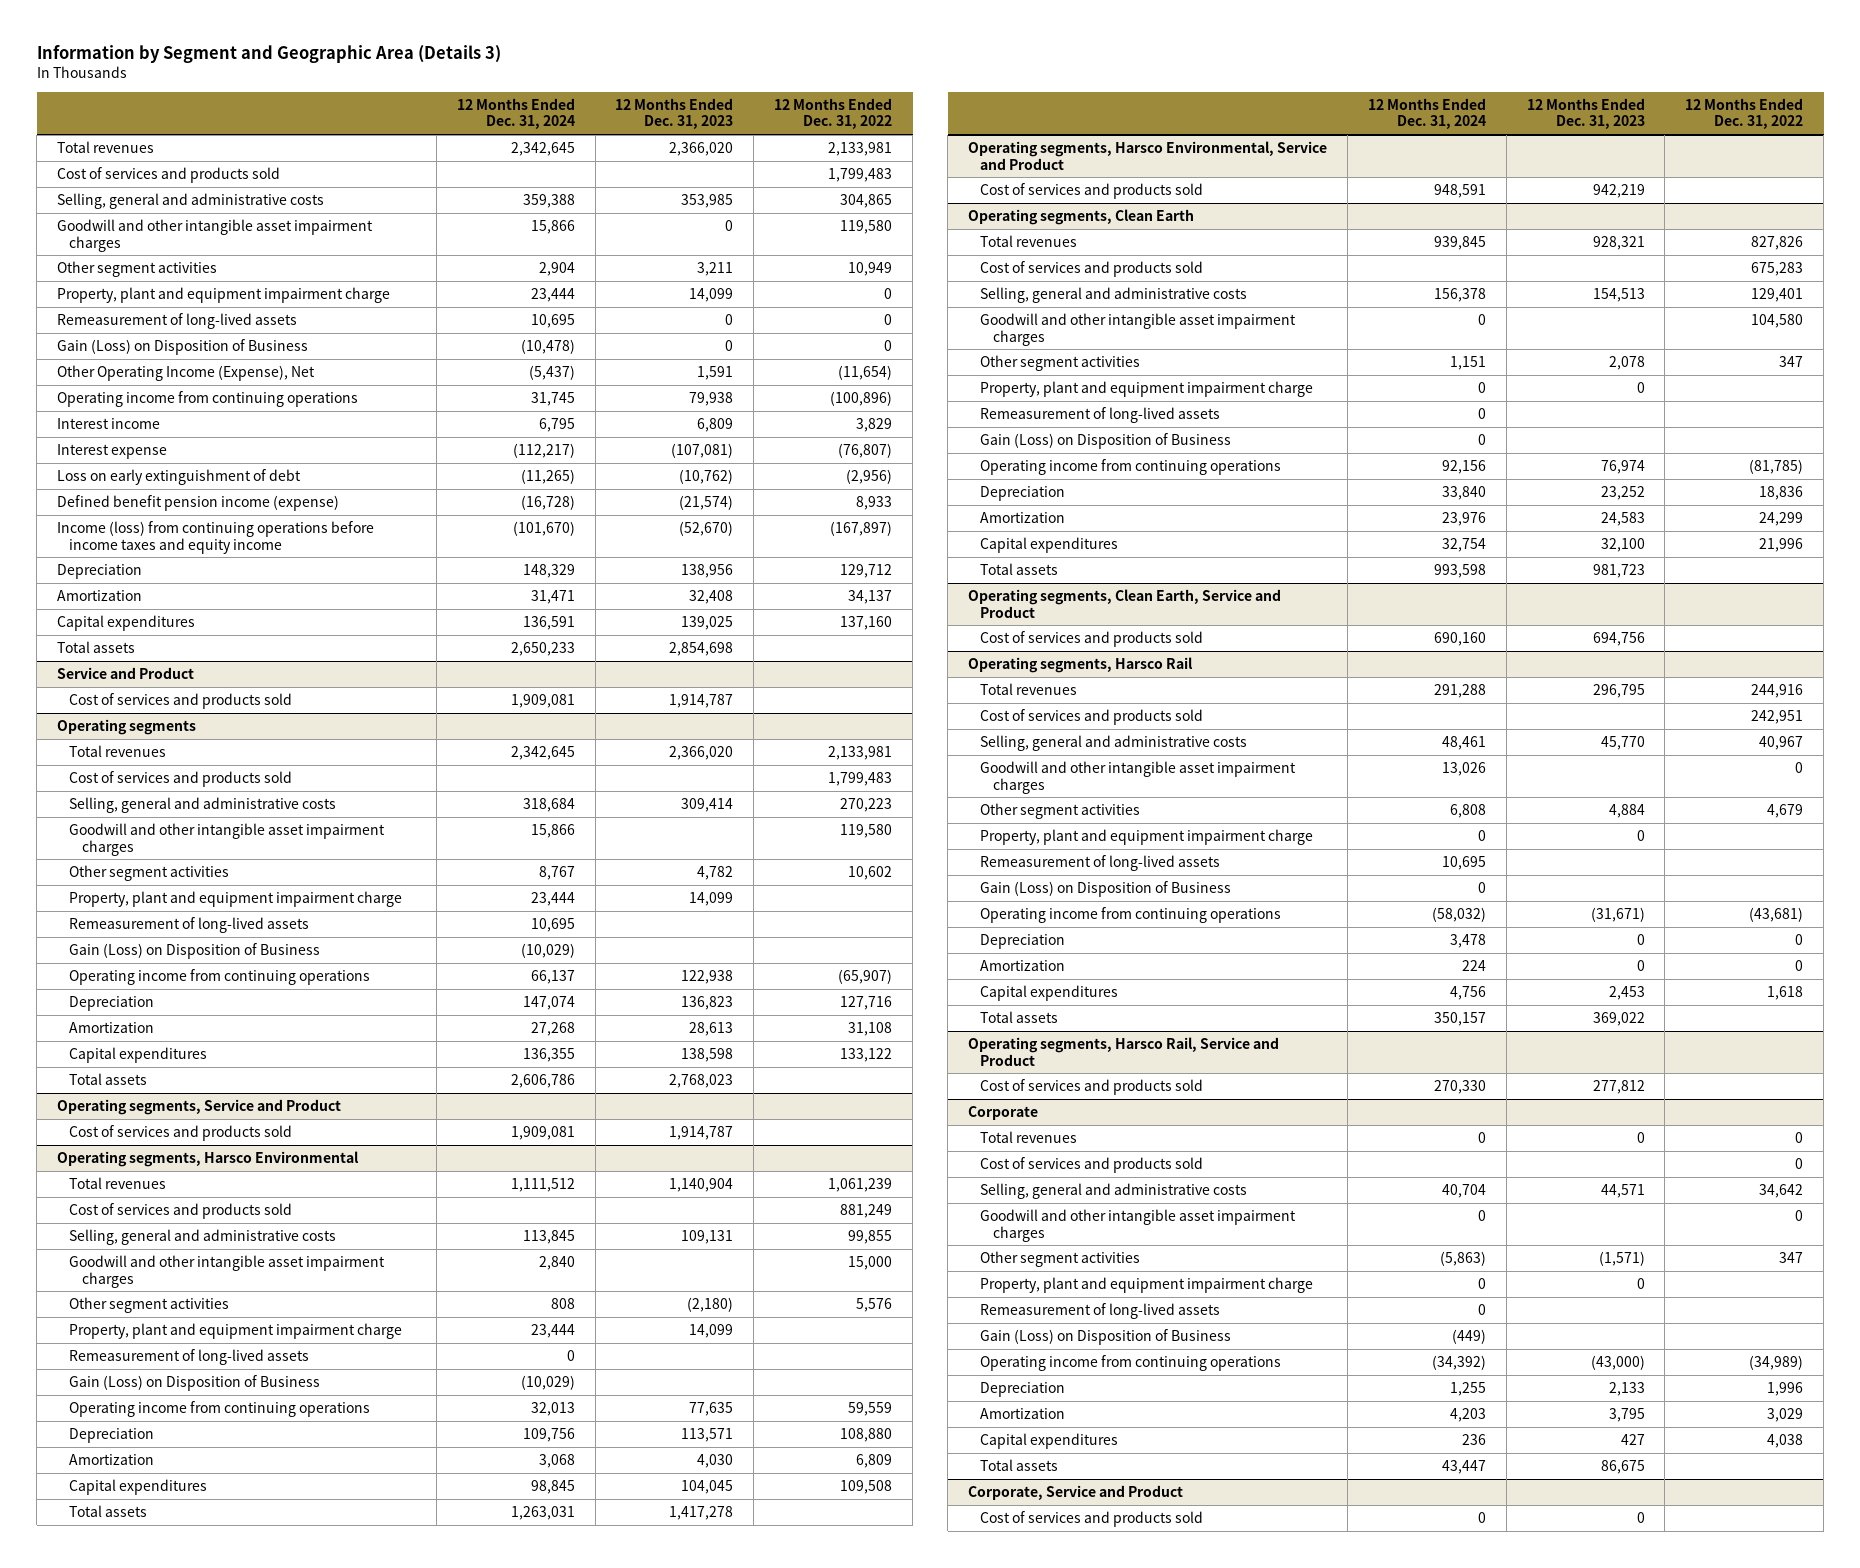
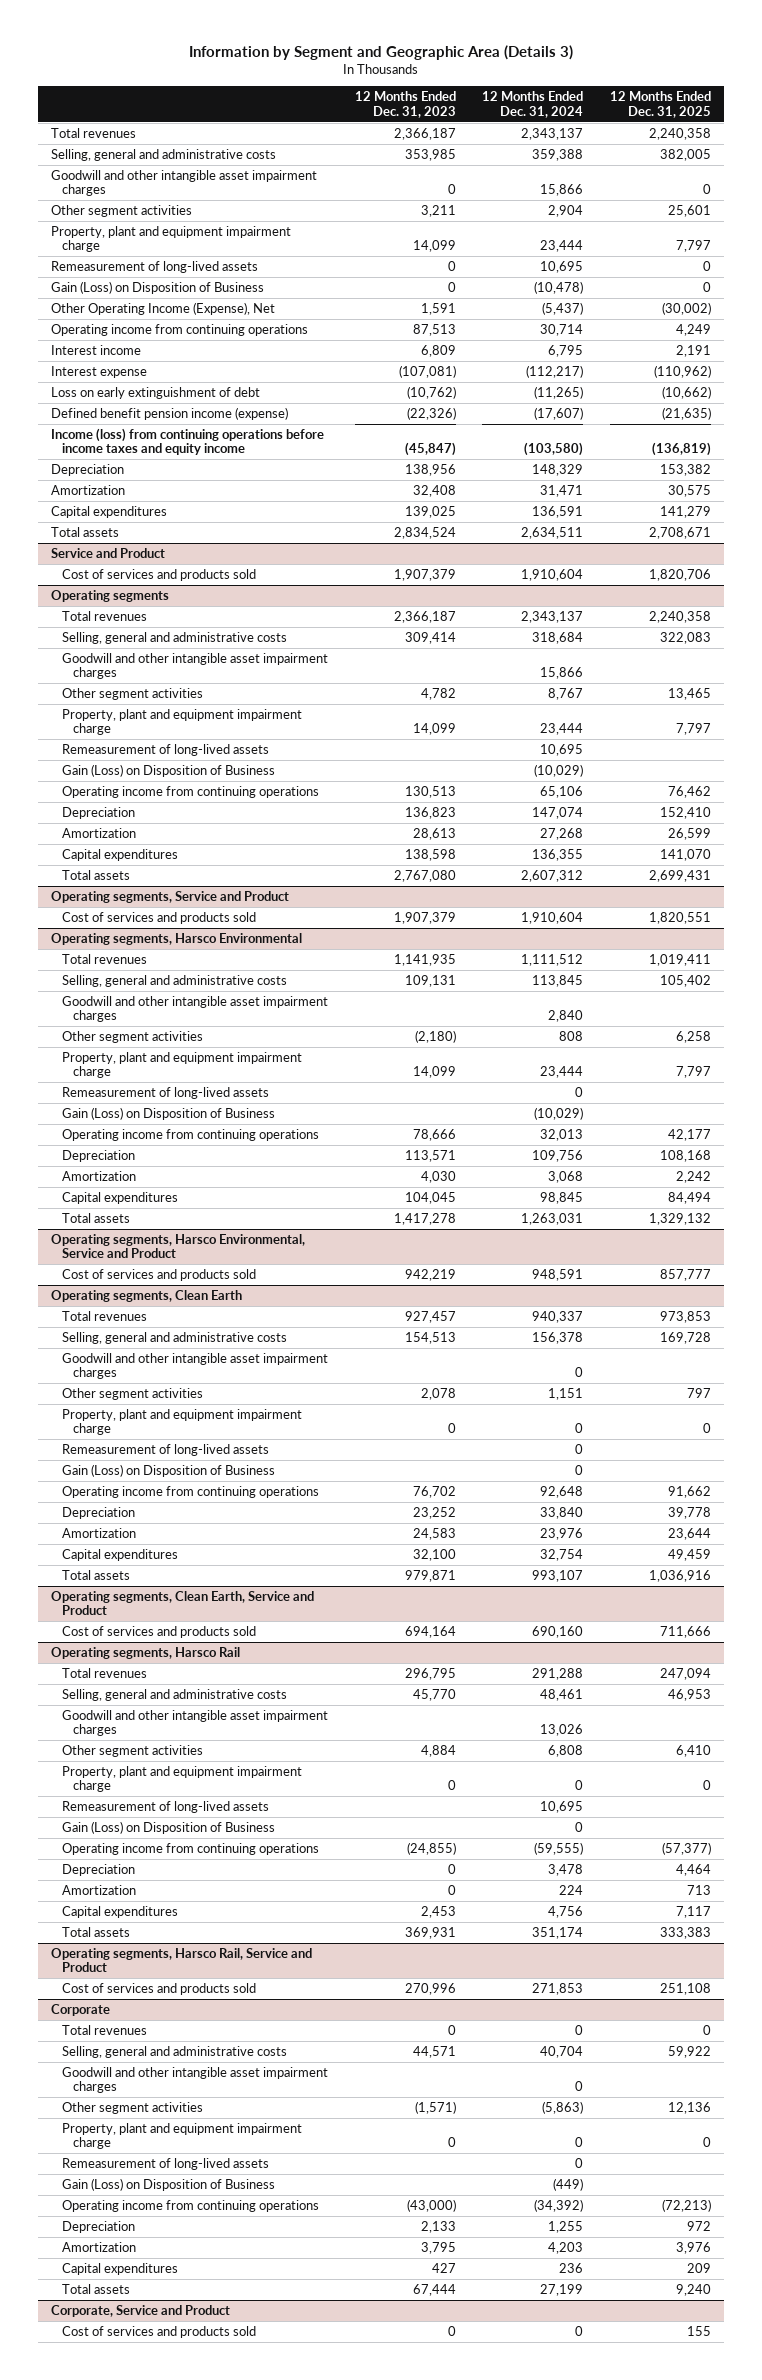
- | 12 Months Ended Dec. 31, 2024 | 12 Months Ended Dec. 31, 2023 | 12 Months Ended Dec. 31, 2022
+ | 12 Months Ended Dec. 31, 2023 | 12 Months Ended Dec. 31, 2024 | 12 Months Ended Dec. 31, 2025
- Total revenues | 2,342,645 | 2,366,020 | 2,133,981
- Cost of services and products sold | | | 1,799,483
+ Total revenues | 2,366,187 | 2,343,137 | 2,240,358
- Operating income from continuing operations | 31,745 | 79,938 | (100,896)
+ Operating income from continuing operations | 87,513 | 30,714 | 4,249
- Defined benefit pension income (expense) | (16,728) | (21,574) | 8,933
- Income (loss) from continuing operations before income taxes and equity income | (101,670) | (52,670) | (167,897)
+ Defined benefit pension income (expense) | (22,326) | (17,607) | (21,635)
+ Income (loss) from continuing operations before income taxes and equity income | (45,847) | (103,580) | (136,819)
- Total assets | 2,650,233 | 2,854,698 |
+ Total assets | 2,834,524 | 2,634,511 | 2,708,671
@ Service and Product
- Cost of services and products sold | 1,909,081 | 1,914,787 |
+ Cost of services and products sold | 1,907,379 | 1,910,604 | 1,820,706
@ Operating segments
- Total revenues | 2,342,645 | 2,366,020 | 2,133,981
- Cost of services and products sold | | | 1,799,483
+ Total revenues | 2,366,187 | 2,343,137 | 2,240,358
- Operating income from continuing operations | 66,137 | 122,938 | (65,907)
+ Operating income from continuing operations | 130,513 | 65,106 | 76,462
- Total assets | 2,606,786 | 2,768,023 |
+ Total assets | 2,767,080 | 2,607,312 | 2,699,431
@ Operating segments, Service and Product
- Cost of services and products sold | 1,909,081 | 1,914,787 |
+ Cost of services and products sold | 1,907,379 | 1,910,604 | 1,820,551
@ Operating segments, Harsco Environmental
- Total revenues | 1,111,512 | 1,140,904 | 1,061,239
- Cost of services and products sold | | | 881,249
+ Total revenues | 1,141,935 | 1,111,512 | 1,019,411
- Operating income from continuing operations | 32,013 | 77,635 | 59,559
+ Operating income from continuing operations | 78,666 | 32,013 | 42,177
@ Operating segments, Clean Earth
- Total revenues | 939,845 | 928,321 | 827,826
- Cost of services and products sold | | | 675,283
+ Total revenues | 927,457 | 940,337 | 973,853
- Operating income from continuing operations | 92,156 | 76,974 | (81,785)
+ Operating income from continuing operations | 76,702 | 92,648 | 91,662
- Total assets | 993,598 | 981,723 |
+ Total assets | 979,871 | 993,107 | 1,036,916
@ Operating segments, Clean Earth, Service and Product
- Cost of services and products sold | 690,160 | 694,756 |
+ Cost of services and products sold | 694,164 | 690,160 | 711,666
@ Operating segments, Harsco Rail
- Cost of services and products sold | | | 242,951
- Operating income from continuing operations | (58,032) | (31,671) | (43,681)
+ Operating income from continuing operations | (24,855) | (59,555) | (57,377)
- Total assets | 350,157 | 369,022 |
+ Total assets | 369,931 | 351,174 | 333,383
@ Operating segments, Harsco Rail, Service and Product
- Cost of services and products sold | 270,330 | 277,812 |
+ Cost of services and products sold | 270,996 | 271,853 | 251,108
@ Corporate
- Cost of services and products sold | | | 0
- Total assets | 43,447 | 86,675 |
+ Total assets | 67,444 | 27,199 | 9,240

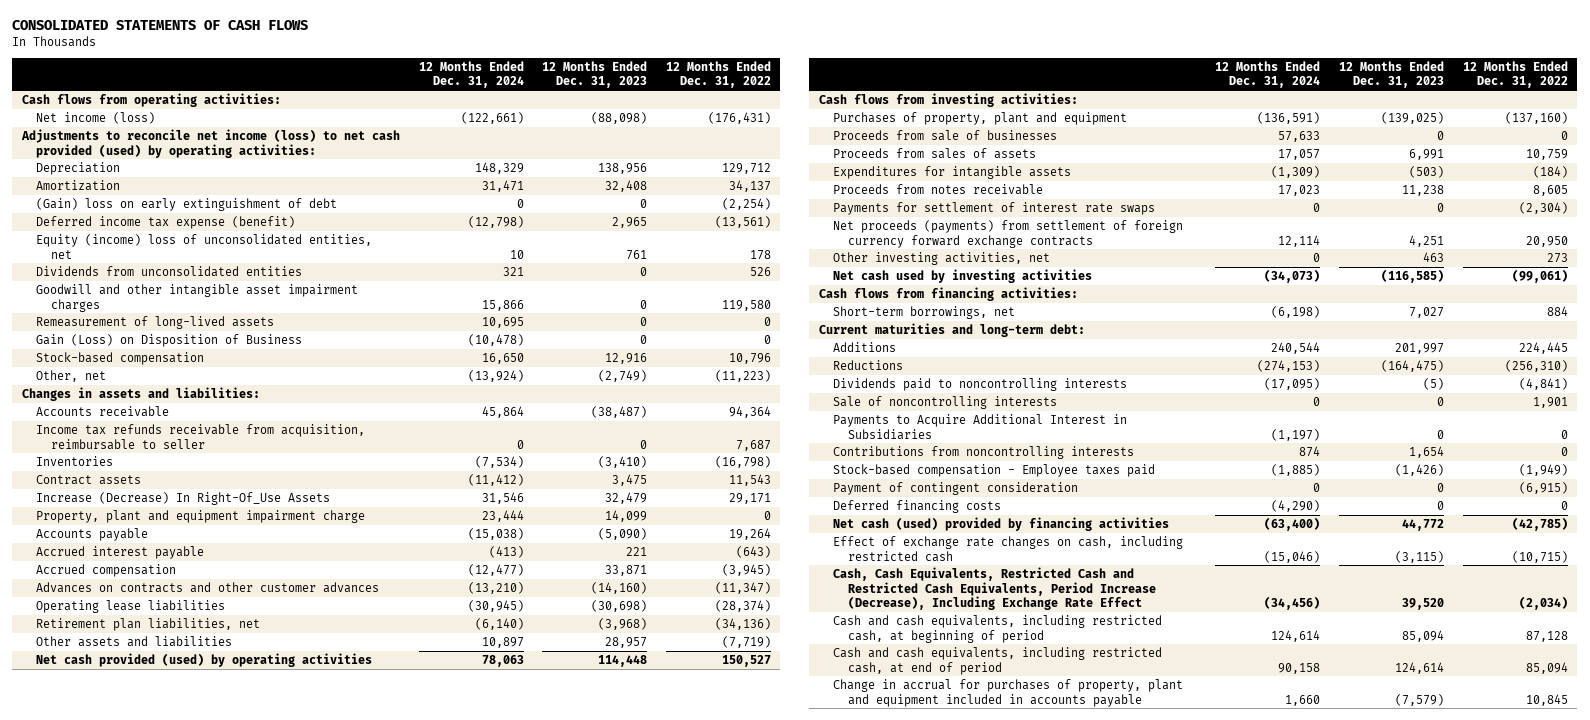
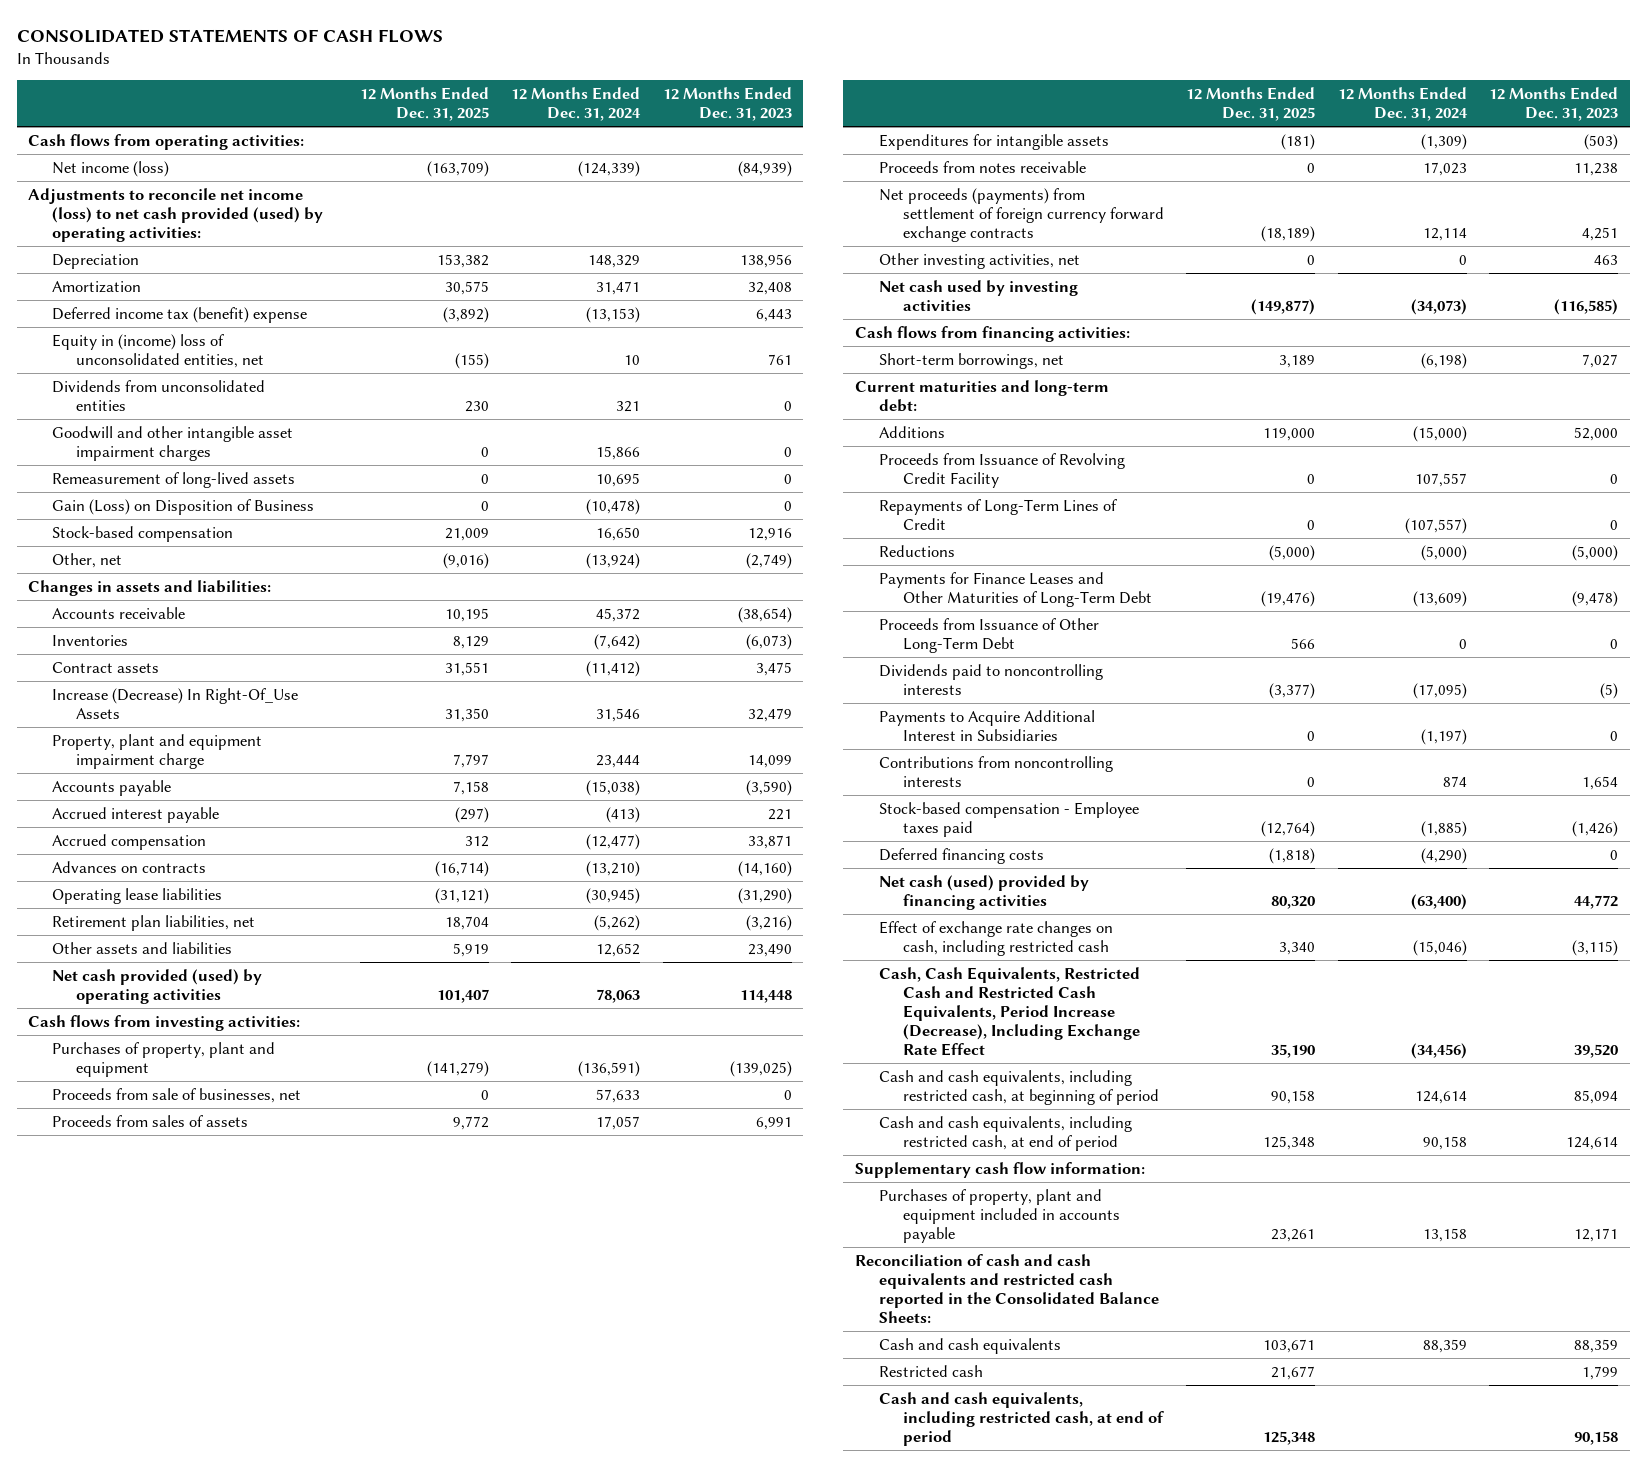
- | 12 Months Ended Dec. 31, 2024 | 12 Months Ended Dec. 31, 2023 | 12 Months Ended Dec. 31, 2022
+ | 12 Months Ended Dec. 31, 2025 | 12 Months Ended Dec. 31, 2024 | 12 Months Ended Dec. 31, 2023
- Net income (loss) | (122,661) | (88,098) | (176,431)
+ Net income (loss) | (163,709) | (124,339) | (84,939)
- (Gain) loss on early extinguishment of debt | 0 | 0 | (2,254)
- Deferred income tax expense (benefit) | (12,798) | 2,965 | (13,561)
- Equity (income) loss of unconsolidated entities, net | 10 | 761 | 178
+ Deferred income tax (benefit) expense | (3,892) | (13,153) | 6,443
+ Equity in (income) loss of unconsolidated entities, net | (155) | 10 | 761
- Accounts receivable | 45,864 | (38,487) | 94,364
- Income tax refunds receivable from acquisition, reimbursable to seller | 0 | 0 | 7,687
- Inventories | (7,534) | (3,410) | (16,798)
+ Accounts receivable | 10,195 | 45,372 | (38,654)
+ Inventories | 8,129 | (7,642) | (6,073)
- Accounts payable | (15,038) | (5,090) | 19,264
+ Accounts payable | 7,158 | (15,038) | (3,590)
- Advances on contracts and other customer advances | (13,210) | (14,160) | (11,347)
- Operating lease liabilities | (30,945) | (30,698) | (28,374)
- Retirement plan liabilities, net | (6,140) | (3,968) | (34,136)
- Other assets and liabilities | 10,897 | 28,957 | (7,719)
+ Advances on contracts | (16,714) | (13,210) | (14,160)
+ Operating lease liabilities | (31,121) | (30,945) | (31,290)
+ Retirement plan liabilities, net | 18,704 | (5,262) | (3,216)
+ Other assets and liabilities | 5,919 | 12,652 | 23,490
- Proceeds from sale of businesses | 57,633 | 0 | 0
+ Proceeds from sale of businesses, net | 0 | 57,633 | 0
- Payments for settlement of interest rate swaps | 0 | 0 | (2,304)
- Additions | 240,544 | 201,997 | 224,445
- Reductions | (274,153) | (164,475) | (256,310)
+ Additions | 119,000 | (15,000) | 52,000
+ Proceeds from Issuance of Revolving Credit Facility | 0 | 107,557 | 0
+ Repayments of Long-Term Lines of Credit | 0 | (107,557) | 0
+ Reductions | (5,000) | (5,000) | (5,000)
+ Payments for Finance Leases and Other Maturities of Long-Term Debt | (19,476) | (13,609) | (9,478)
+ Proceeds from Issuance of Other Long-Term Debt | 566 | 0 | 0
- Sale of noncontrolling interests | 0 | 0 | 1,901
- Payment of contingent consideration | 0 | 0 | (6,915)
- Change in accrual for purchases of property, plant and equipment included in accounts payable | 1,660 | (7,579) | 10,845
+ Supplementary cash flow information:
+ Purchases of property, plant and equipment included in accounts payable | 23,261 | 13,158 | 12,171
+ Reconciliation of cash and cash equivalents and restricted cash reported in the Consolidated Balance Sheets:
+ Cash and cash equivalents | 103,671 | 88,359 | 88,359
+ Restricted cash | 21,677 | | 1,799
+ Cash and cash equivalents, including restricted cash, at end of period | 125,348 | | 90,158

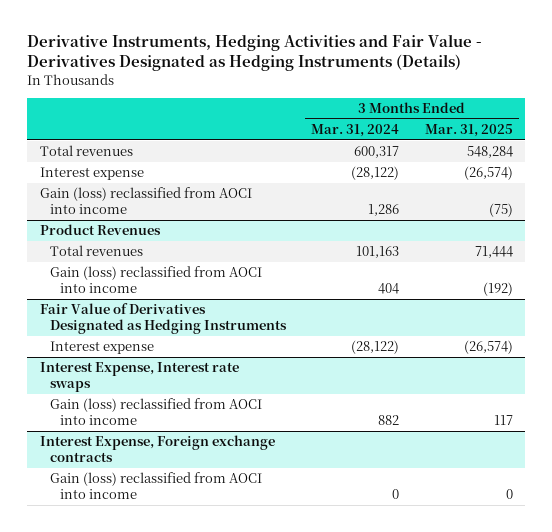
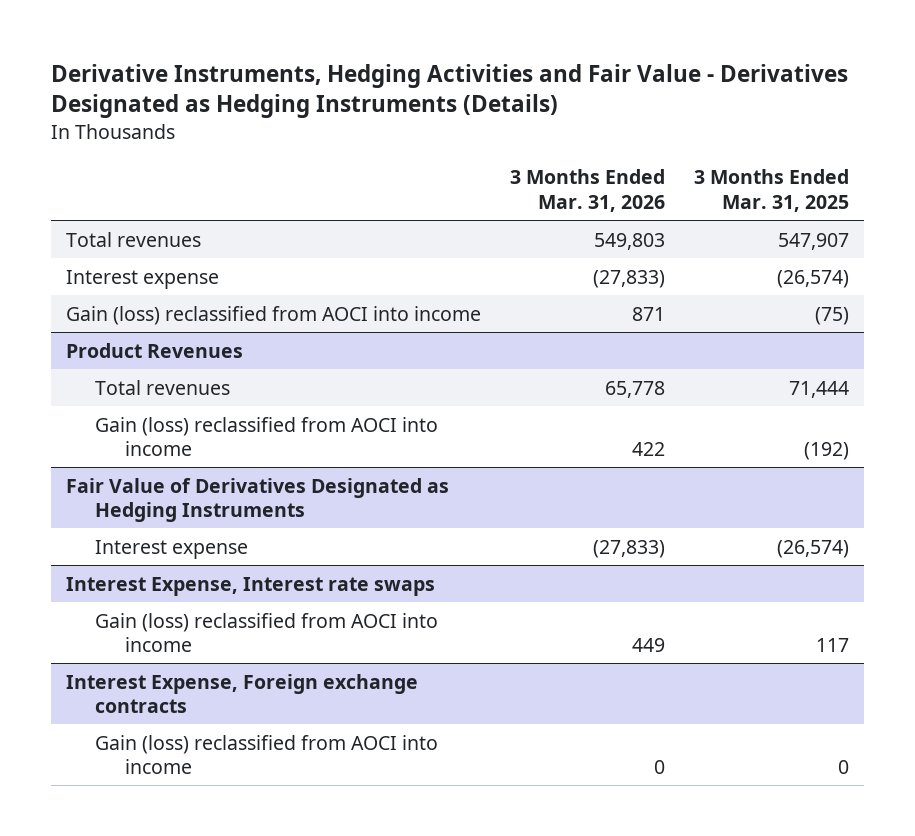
- | 3 Months Ended Mar. 31, 2024 | 3 Months Ended Mar. 31, 2025
+ | 3 Months Ended Mar. 31, 2026 | 3 Months Ended Mar. 31, 2025
- Total revenues | 600,317 | 548,284
+ Total revenues | 549,803 | 547,907

